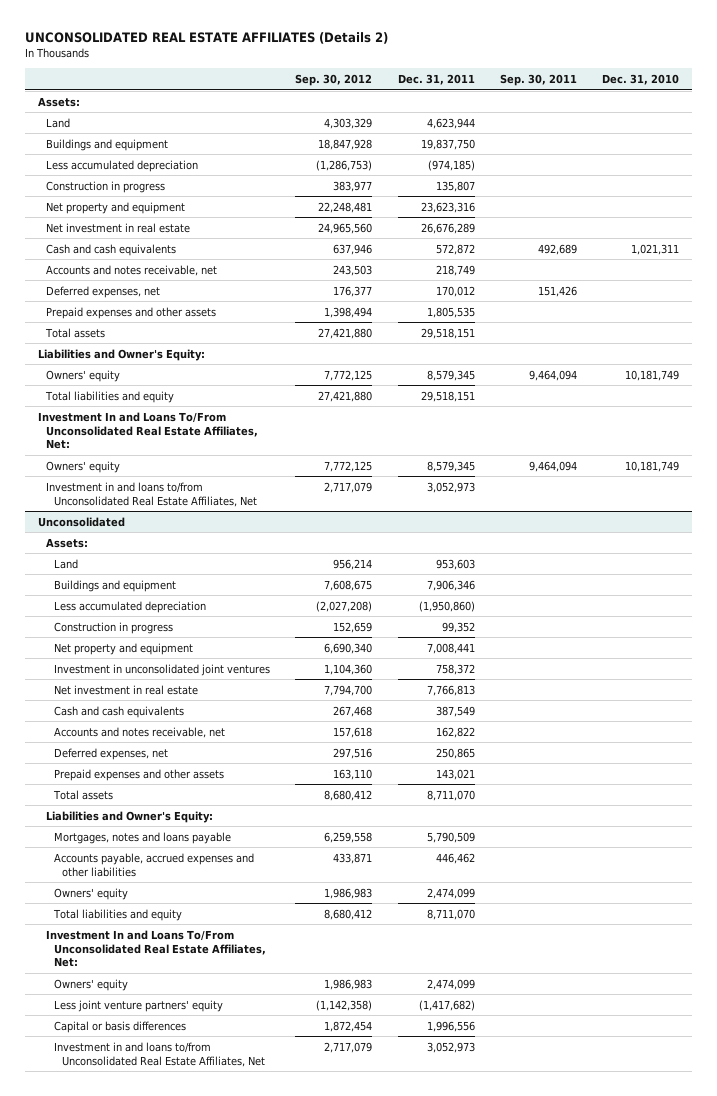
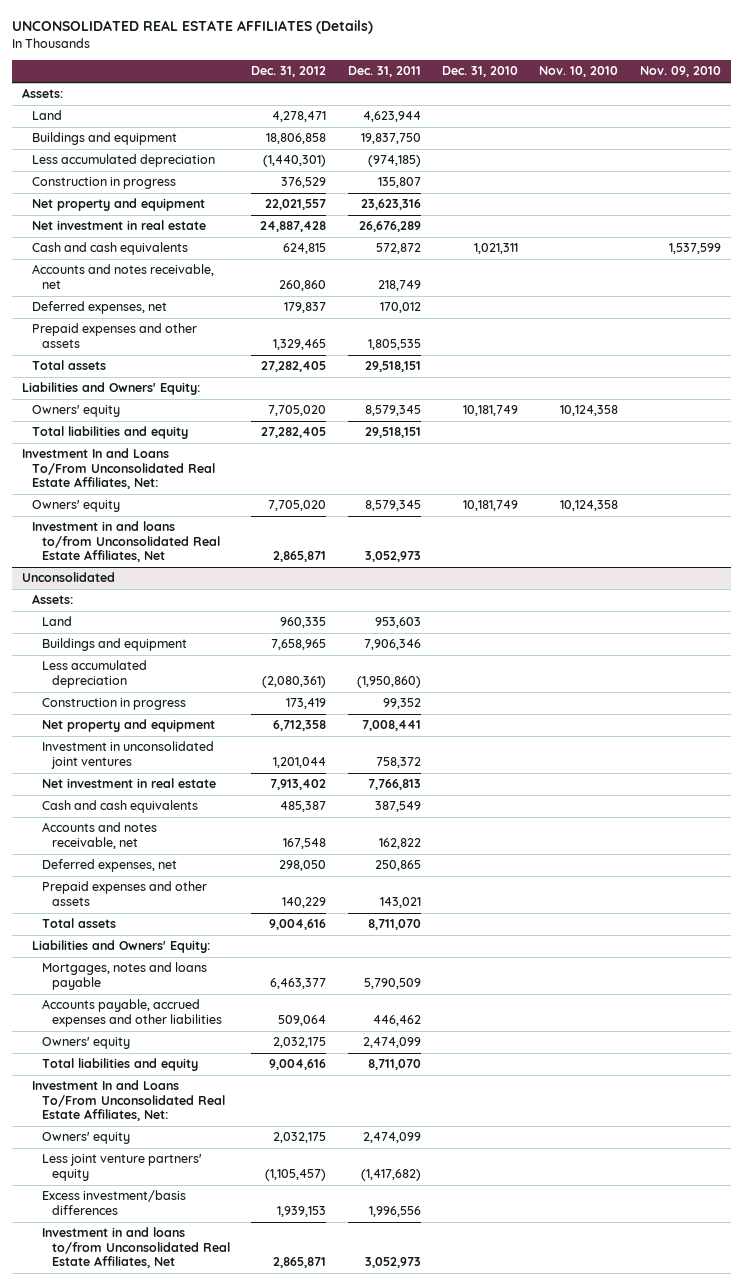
- UNCONSOLIDATED REAL ESTATE AFFILIATES (Details 2)
+ UNCONSOLIDATED REAL ESTATE AFFILIATES (Details)
- | Sep. 30, 2012 | Dec. 31, 2011 | Sep. 30, 2011 | Dec. 31, 2010
+ | Dec. 31, 2012 | Dec. 31, 2011 | Dec. 31, 2010 | Nov. 10, 2010 | Nov. 09, 2010
- Liabilities and Owner's Equity:
+ Liabilities and Owners' Equity:
@ Unconsolidated
- Liabilities and Owner's Equity:
+ Liabilities and Owners' Equity:
- Capital or basis differences | 1,872,454 | 1,996,556 | |
+ Excess investment/basis differences | 1,939,153 | 1,996,556 | | |

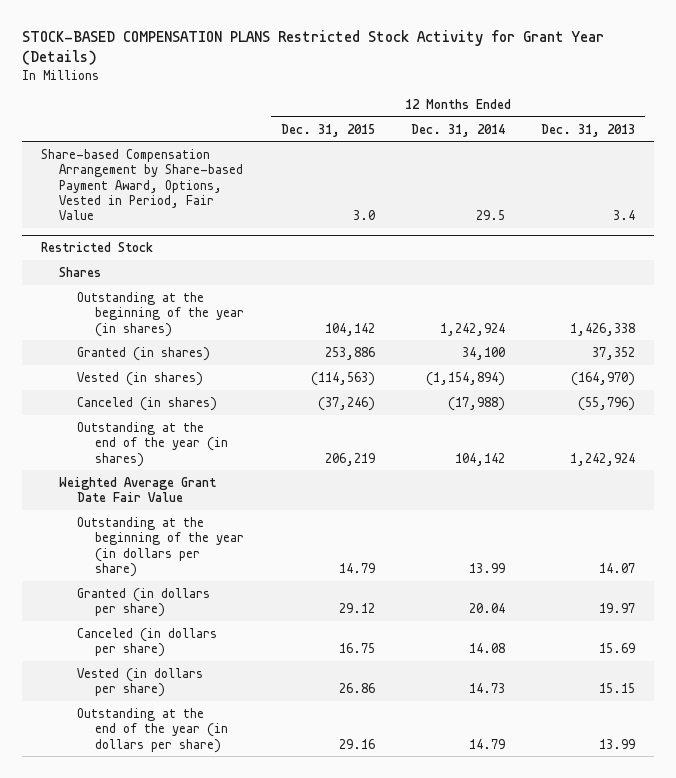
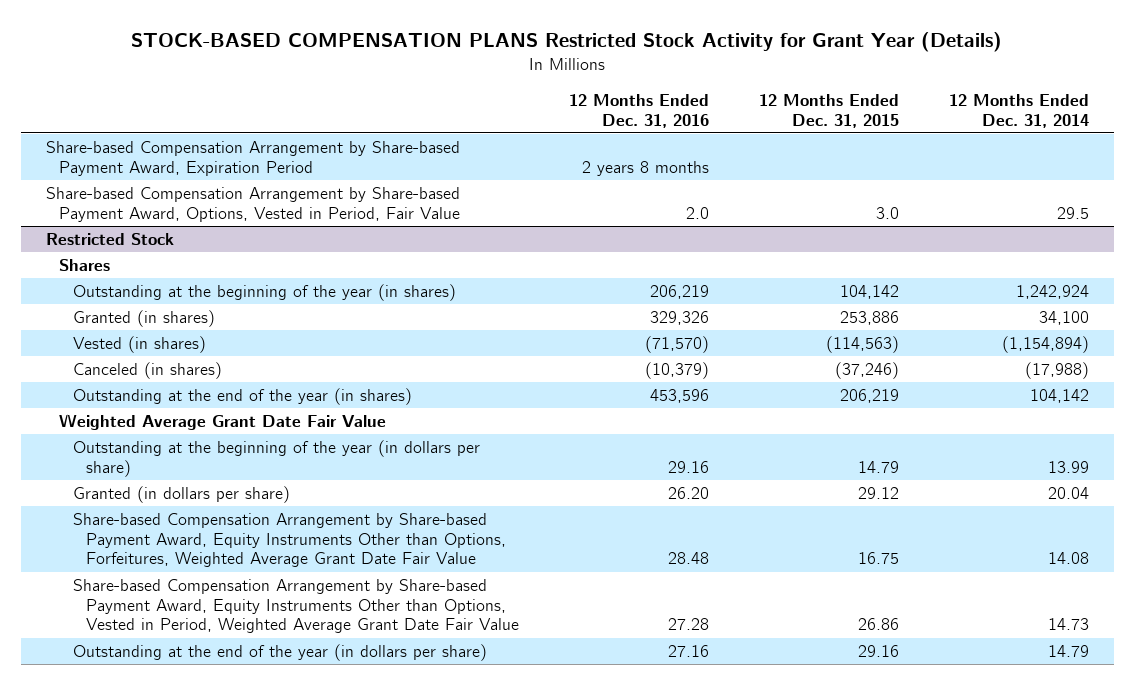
- | 12 Months Ended Dec. 31, 2015 | 12 Months Ended Dec. 31, 2014 | 12 Months Ended Dec. 31, 2013
+ | 12 Months Ended Dec. 31, 2016 | 12 Months Ended Dec. 31, 2015 | 12 Months Ended Dec. 31, 2014
+ Share-based Compensation Arrangement by Share-based Payment Award, Expiration Period | 2 years 8 months | |
@ Restricted Stock
- Canceled (in dollars per share) | 16.75 | 14.08 | 15.69
- Vested (in dollars per share) | 26.86 | 14.73 | 15.15
+ Share-based Compensation Arrangement by Share-based Payment Award, Equity Instruments Other than Options, Forfeitures, Weighted Average Grant Date Fair Value | 28.48 | 16.75 | 14.08
+ Share-based Compensation Arrangement by Share-based Payment Award, Equity Instruments Other than Options, Vested in Period, Weighted Average Grant Date Fair Value | 27.28 | 26.86 | 14.73

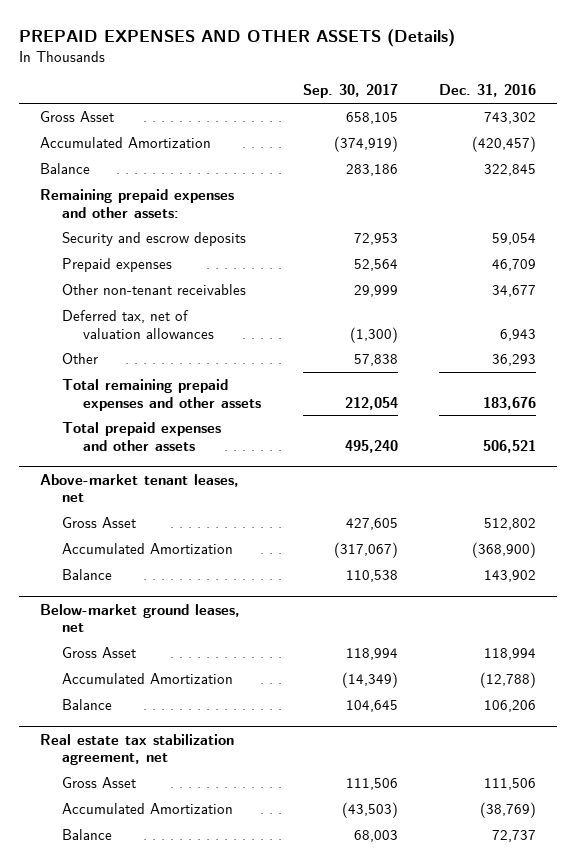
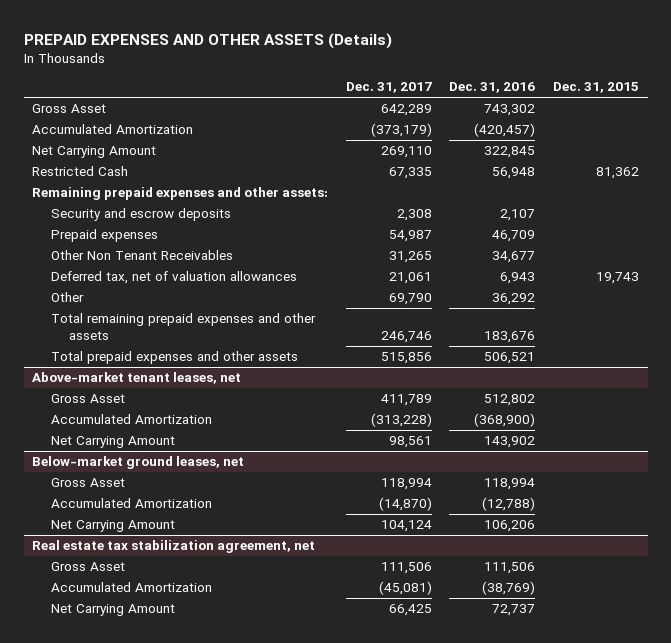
- | Sep. 30, 2017 | Dec. 31, 2016
+ | Dec. 31, 2017 | Dec. 31, 2016 | Dec. 31, 2015
- Balance | 283,186 | 322,845
+ Net Carrying Amount | 269,110 | 322,845 |
+ Restricted Cash | 67,335 | 56,948 | 81,362
- Security and escrow deposits | 72,953 | 59,054
+ Security and escrow deposits | 2,308 | 2,107 |
- Other non-tenant receivables | 29,999 | 34,677
+ Other Non Tenant Receivables | 31,265 | 34,677 |
- Other | 57,838 | 36,293
+ Other | 69,790 | 36,292 |
@ Above-market tenant leases, net
- Balance | 110,538 | 143,902
+ Net Carrying Amount | 98,561 | 143,902 |
@ Below-market ground leases, net
- Balance | 104,645 | 106,206
+ Net Carrying Amount | 104,124 | 106,206 |
@ Real estate tax stabilization agreement, net
- Balance | 68,003 | 72,737
+ Net Carrying Amount | 66,425 | 72,737 |

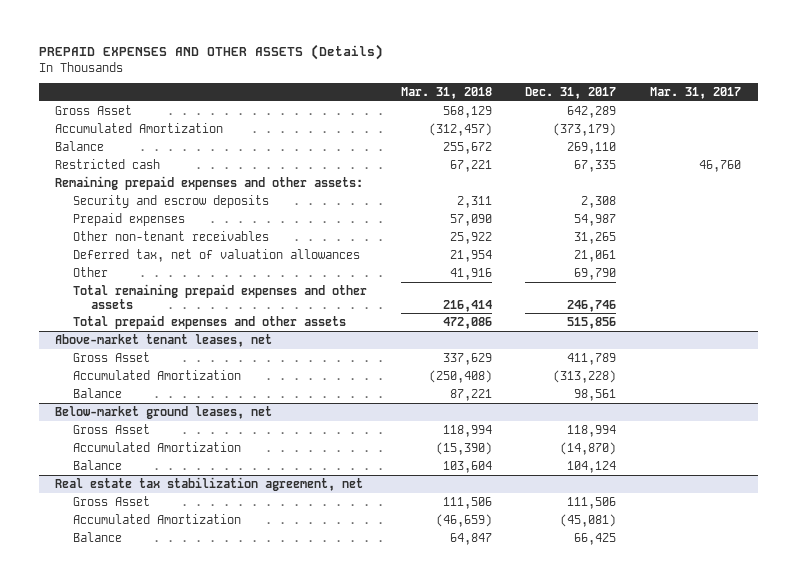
- | Dec. 31, 2017 | Dec. 31, 2016 | Dec. 31, 2015
+ | Mar. 31, 2018 | Dec. 31, 2017 | Mar. 31, 2017
- Net Carrying Amount | 269,110 | 322,845 |
- Restricted Cash | 67,335 | 56,948 | 81,362
+ Balance | 255,672 | 269,110 |
+ Restricted cash | 67,221 | 67,335 | 46,760
- Other Non Tenant Receivables | 31,265 | 34,677 |
+ Other non-tenant receivables | 25,922 | 31,265 |
@ Above-market tenant leases, net
- Net Carrying Amount | 98,561 | 143,902 |
+ Balance | 87,221 | 98,561 |
@ Below-market ground leases, net
- Net Carrying Amount | 104,124 | 106,206 |
+ Balance | 103,604 | 104,124 |
@ Real estate tax stabilization agreement, net
- Net Carrying Amount | 66,425 | 72,737 |
+ Balance | 64,847 | 66,425 |

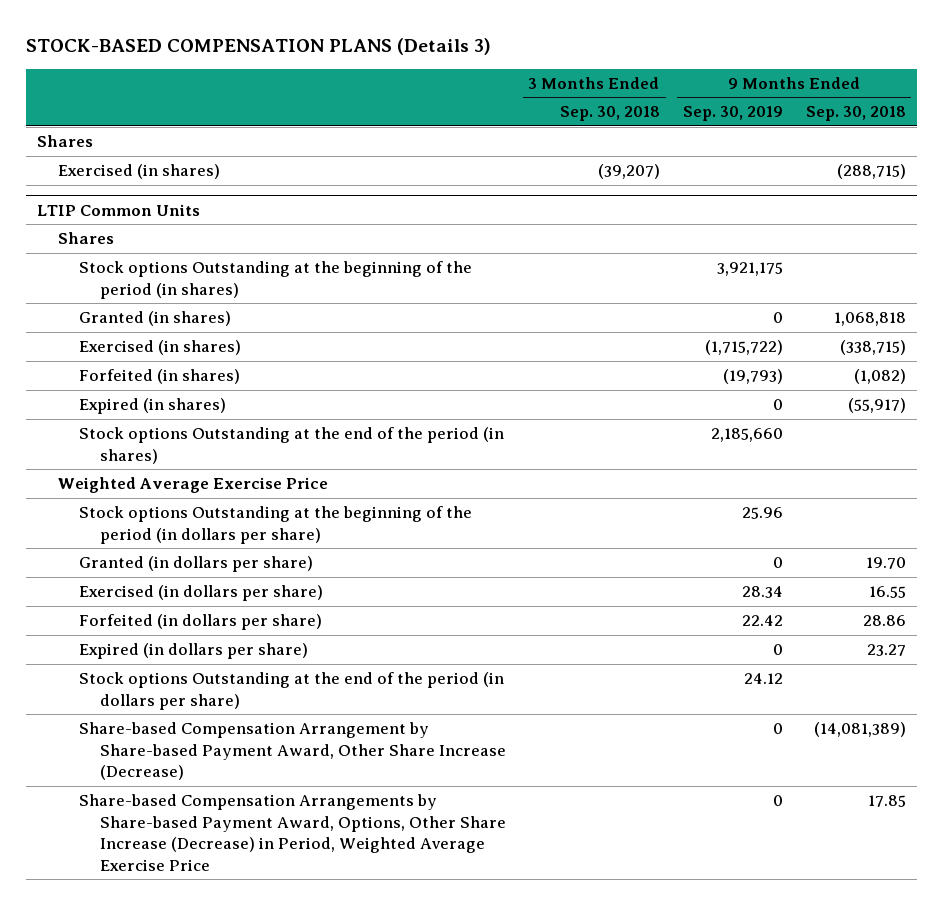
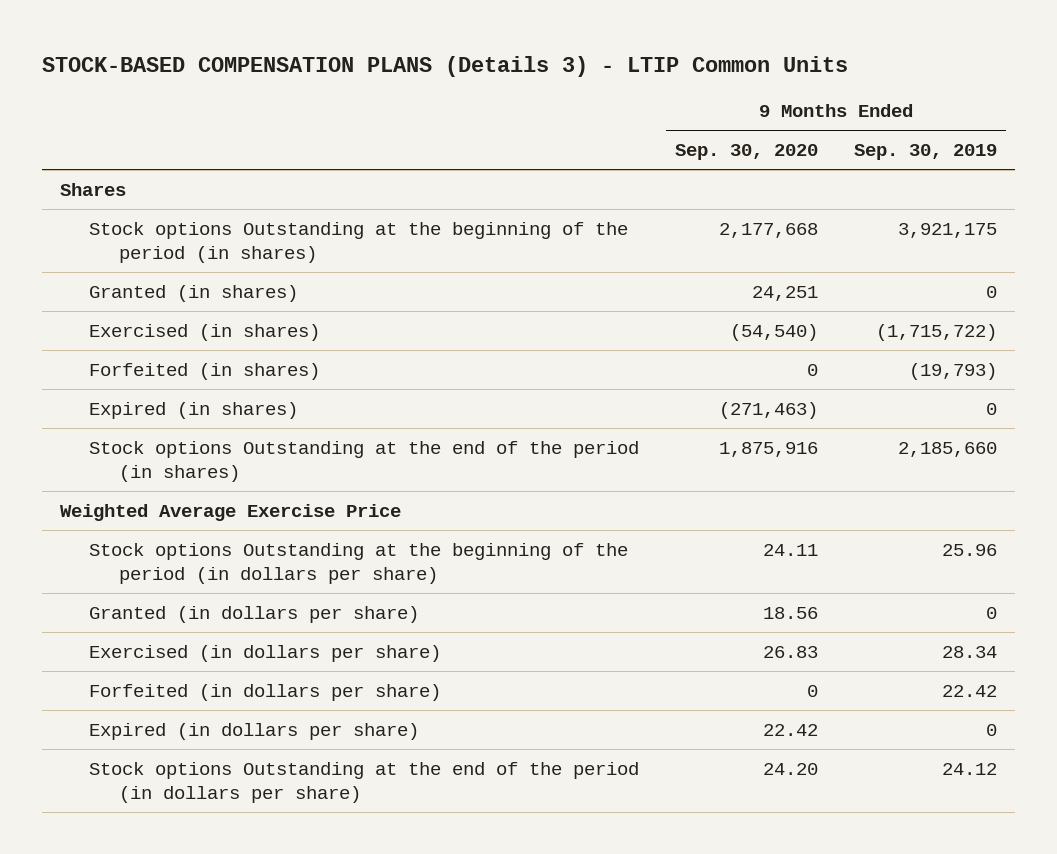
- STOCK-BASED COMPENSATION PLANS (Details 3)
+ STOCK-BASED COMPENSATION PLANS (Details 3) - LTIP Common Units
- | 3 Months Ended Sep. 30, 2018 | 9 Months Ended Sep. 30, 2019 | 9 Months Ended Sep. 30, 2018
+ | 9 Months Ended Sep. 30, 2020 | 9 Months Ended Sep. 30, 2019
- Exercised (in shares) | (39,207) | | (288,715)
- LTIP Common Units
- Shares
- Share-based Compensation Arrangement by Share-based Payment Award, Other Share Increase (Decrease) | | 0 | (14,081,389)
- Share-based Compensation Arrangements by Share-based Payment Award, Options, Other Share Increase (Decrease) in Period, Weighted Average Exercise Price | | 0 | 17.85

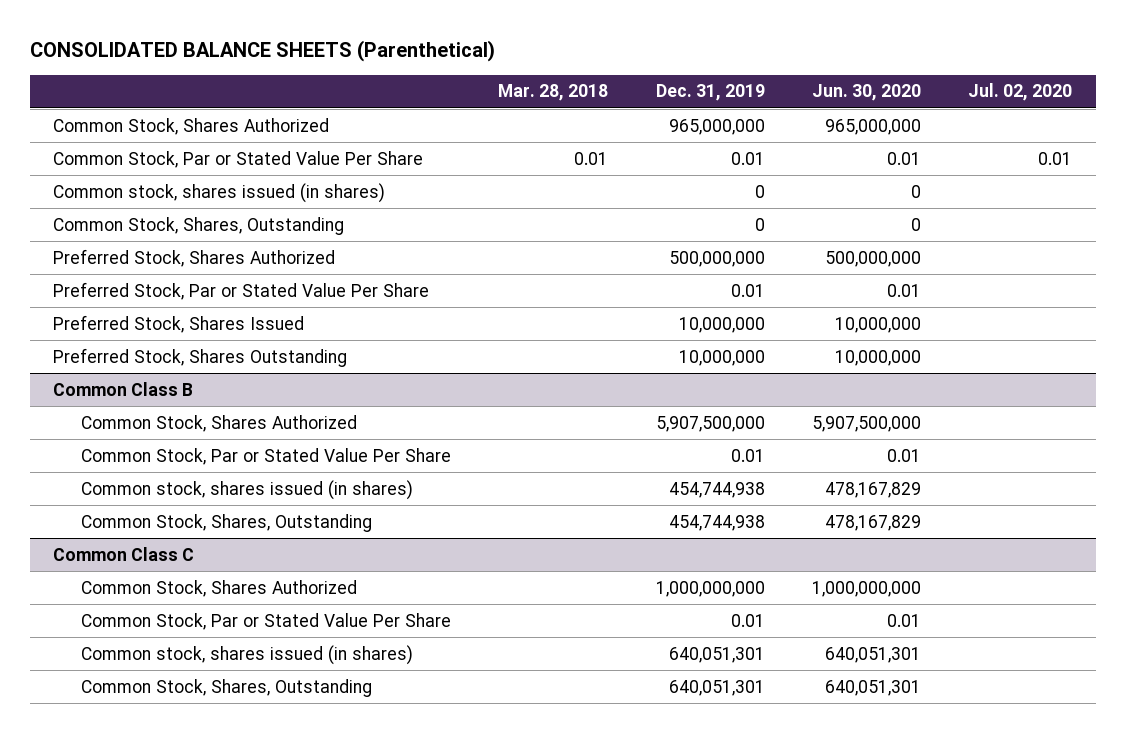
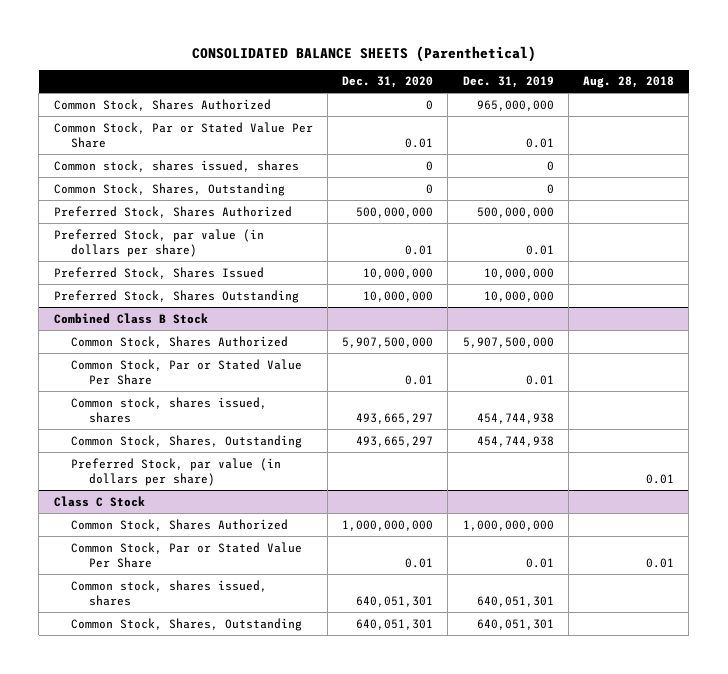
- | Mar. 28, 2018 | Dec. 31, 2019 | Jun. 30, 2020 | Jul. 02, 2020
+ | Dec. 31, 2020 | Dec. 31, 2019 | Aug. 28, 2018
- Common stock, shares issued (in shares) | | 0 | 0 |
+ Common stock, shares issued, shares | 0 | 0 |
- Preferred Stock, Par or Stated Value Per Share | | 0.01 | 0.01 |
+ Preferred Stock, par value (in dollars per share) | 0.01 | 0.01 |
- Common Class B
+ Combined Class B Stock
- Common stock, shares issued (in shares) | | 454,744,938 | 478,167,829 |
+ Common stock, shares issued, shares | 493,665,297 | 454,744,938 |
- Common Class C
+ Preferred Stock, par value (in dollars per share) | | | 0.01
+ Class C Stock
- Common stock, shares issued (in shares) | | 640,051,301 | 640,051,301 |
+ Common stock, shares issued, shares | 640,051,301 | 640,051,301 |

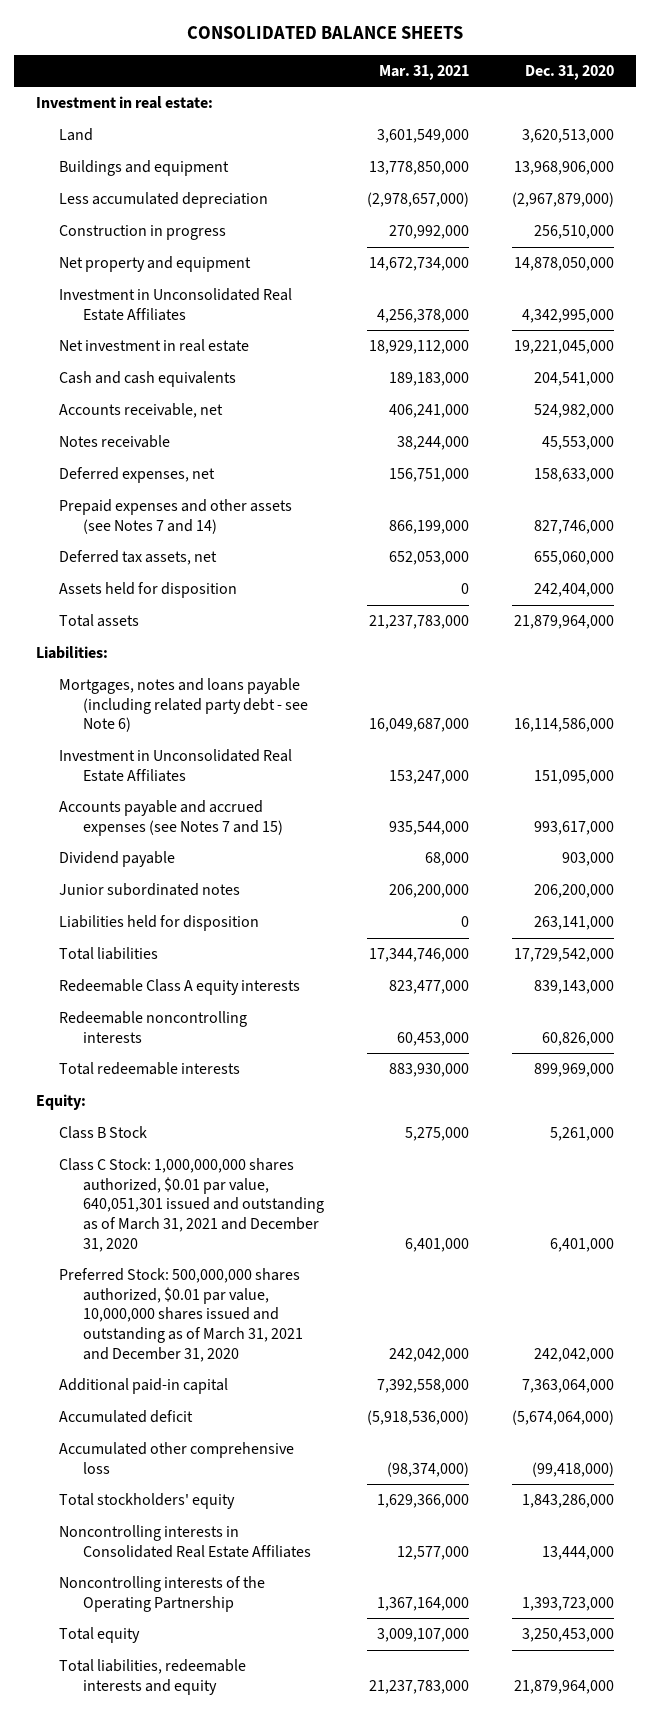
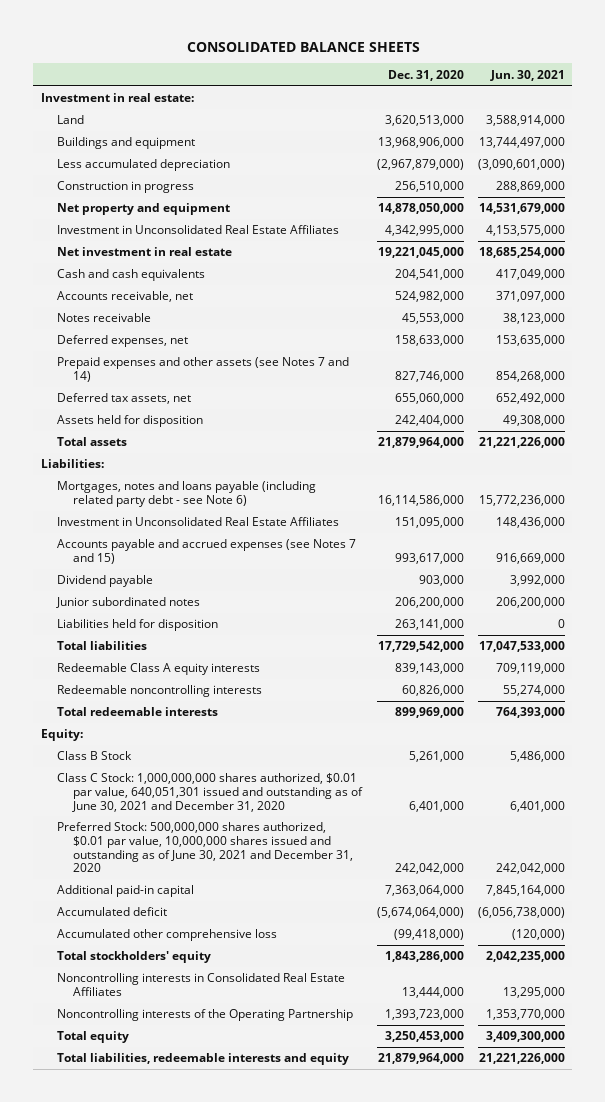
- | Mar. 31, 2021 | Dec. 31, 2020
+ | Dec. 31, 2020 | Jun. 30, 2021
- Class C Stock: 1,000,000,000 shares authorized, $0.01 par value, 640,051,301 issued and outstanding as of March 31, 2021 and December 31, 2020 | 6,401,000 | 6,401,000
- Preferred Stock: 500,000,000 shares authorized, $0.01 par value, 10,000,000 shares issued and outstanding as of March 31, 2021 and December 31, 2020 | 242,042,000 | 242,042,000
+ Class C Stock: 1,000,000,000 shares authorized, $0.01 par value, 640,051,301 issued and outstanding as of June 30, 2021 and December 31, 2020 | 6,401,000 | 6,401,000
+ Preferred Stock: 500,000,000 shares authorized, $0.01 par value, 10,000,000 shares issued and outstanding as of June 30, 2021 and December 31, 2020 | 242,042,000 | 242,042,000

